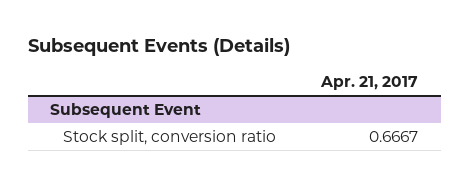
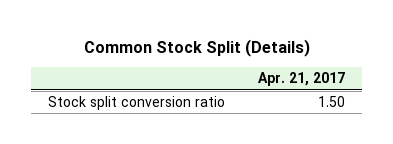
- Subsequent Events (Details)
+ Common Stock Split (Details)
- Subsequent Event
- Stock split, conversion ratio | 0.6667
+ Stock split conversion ratio | 1.50

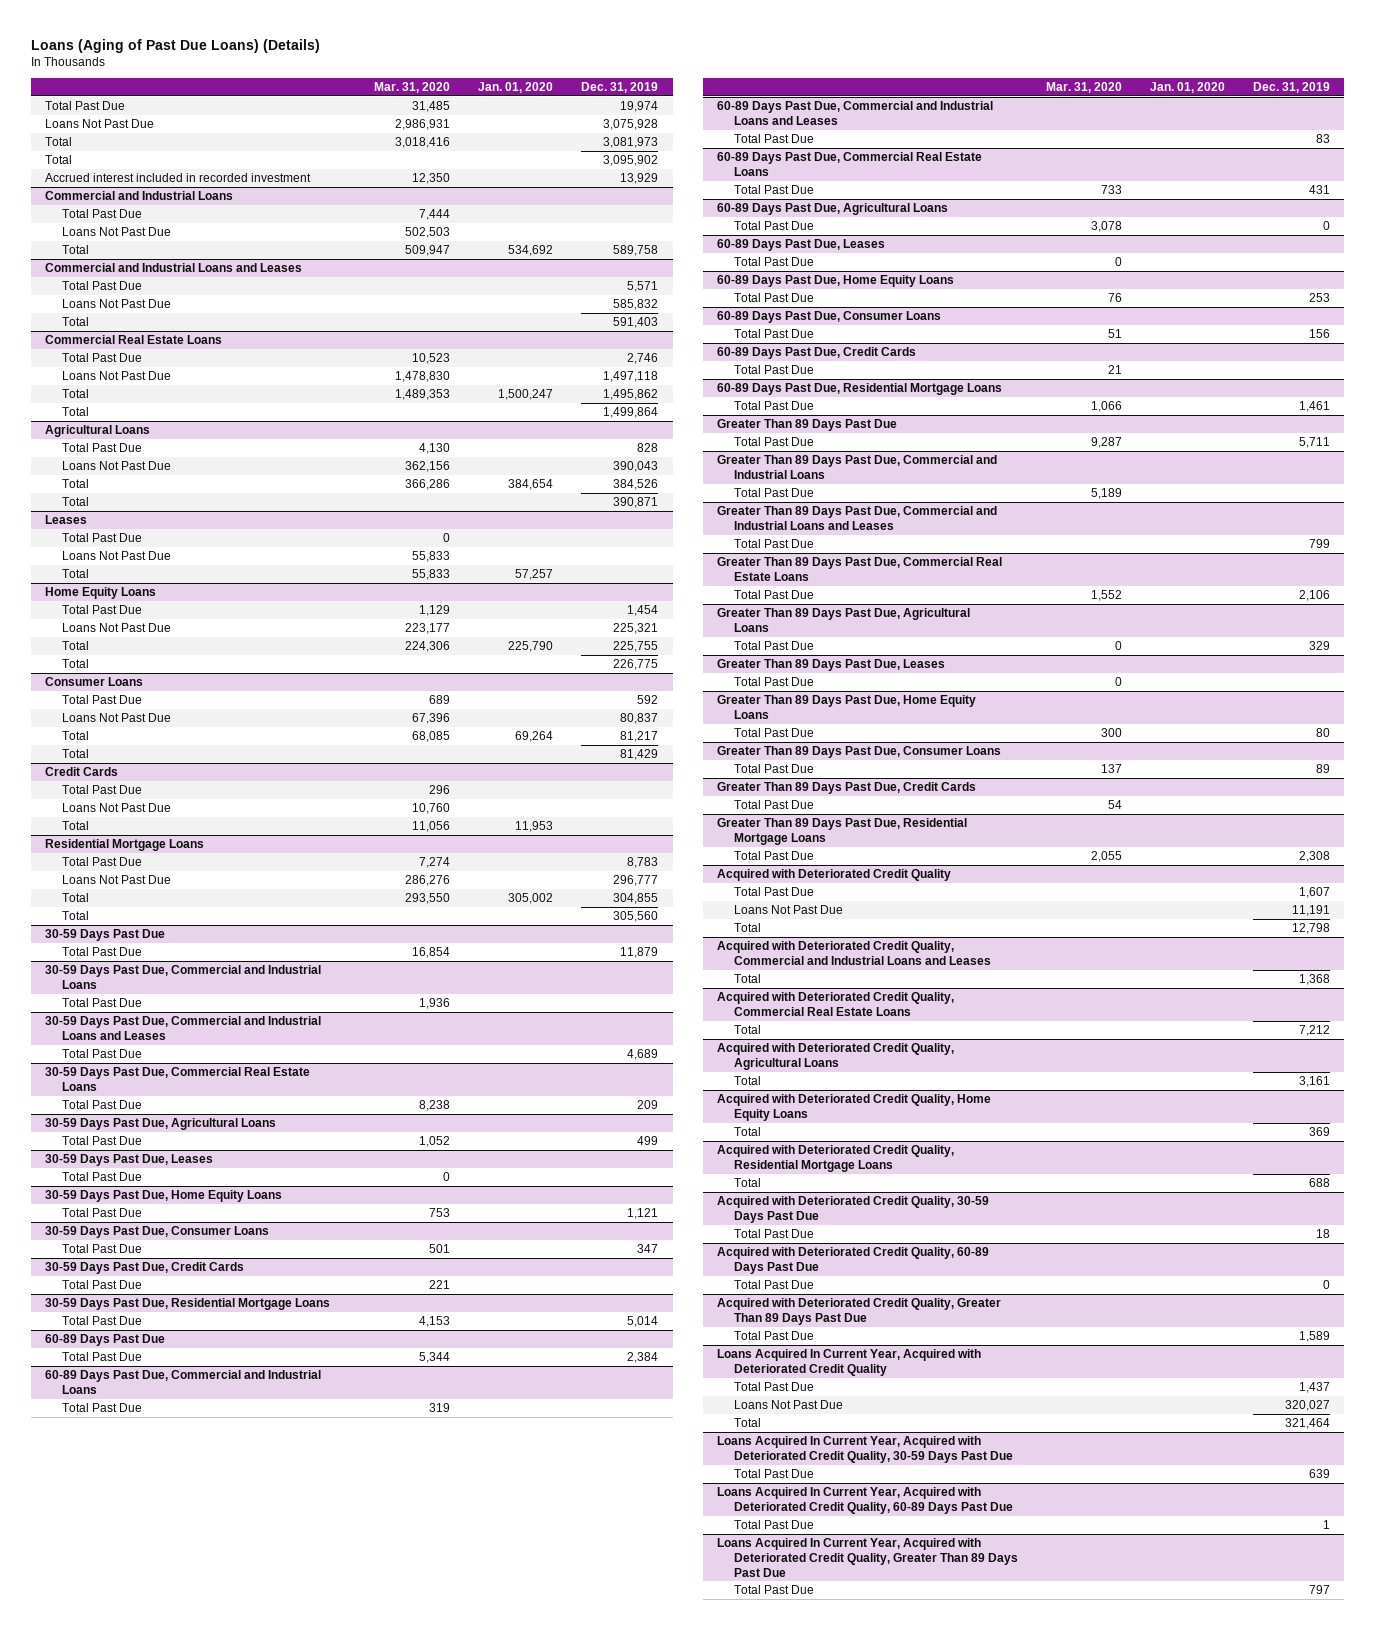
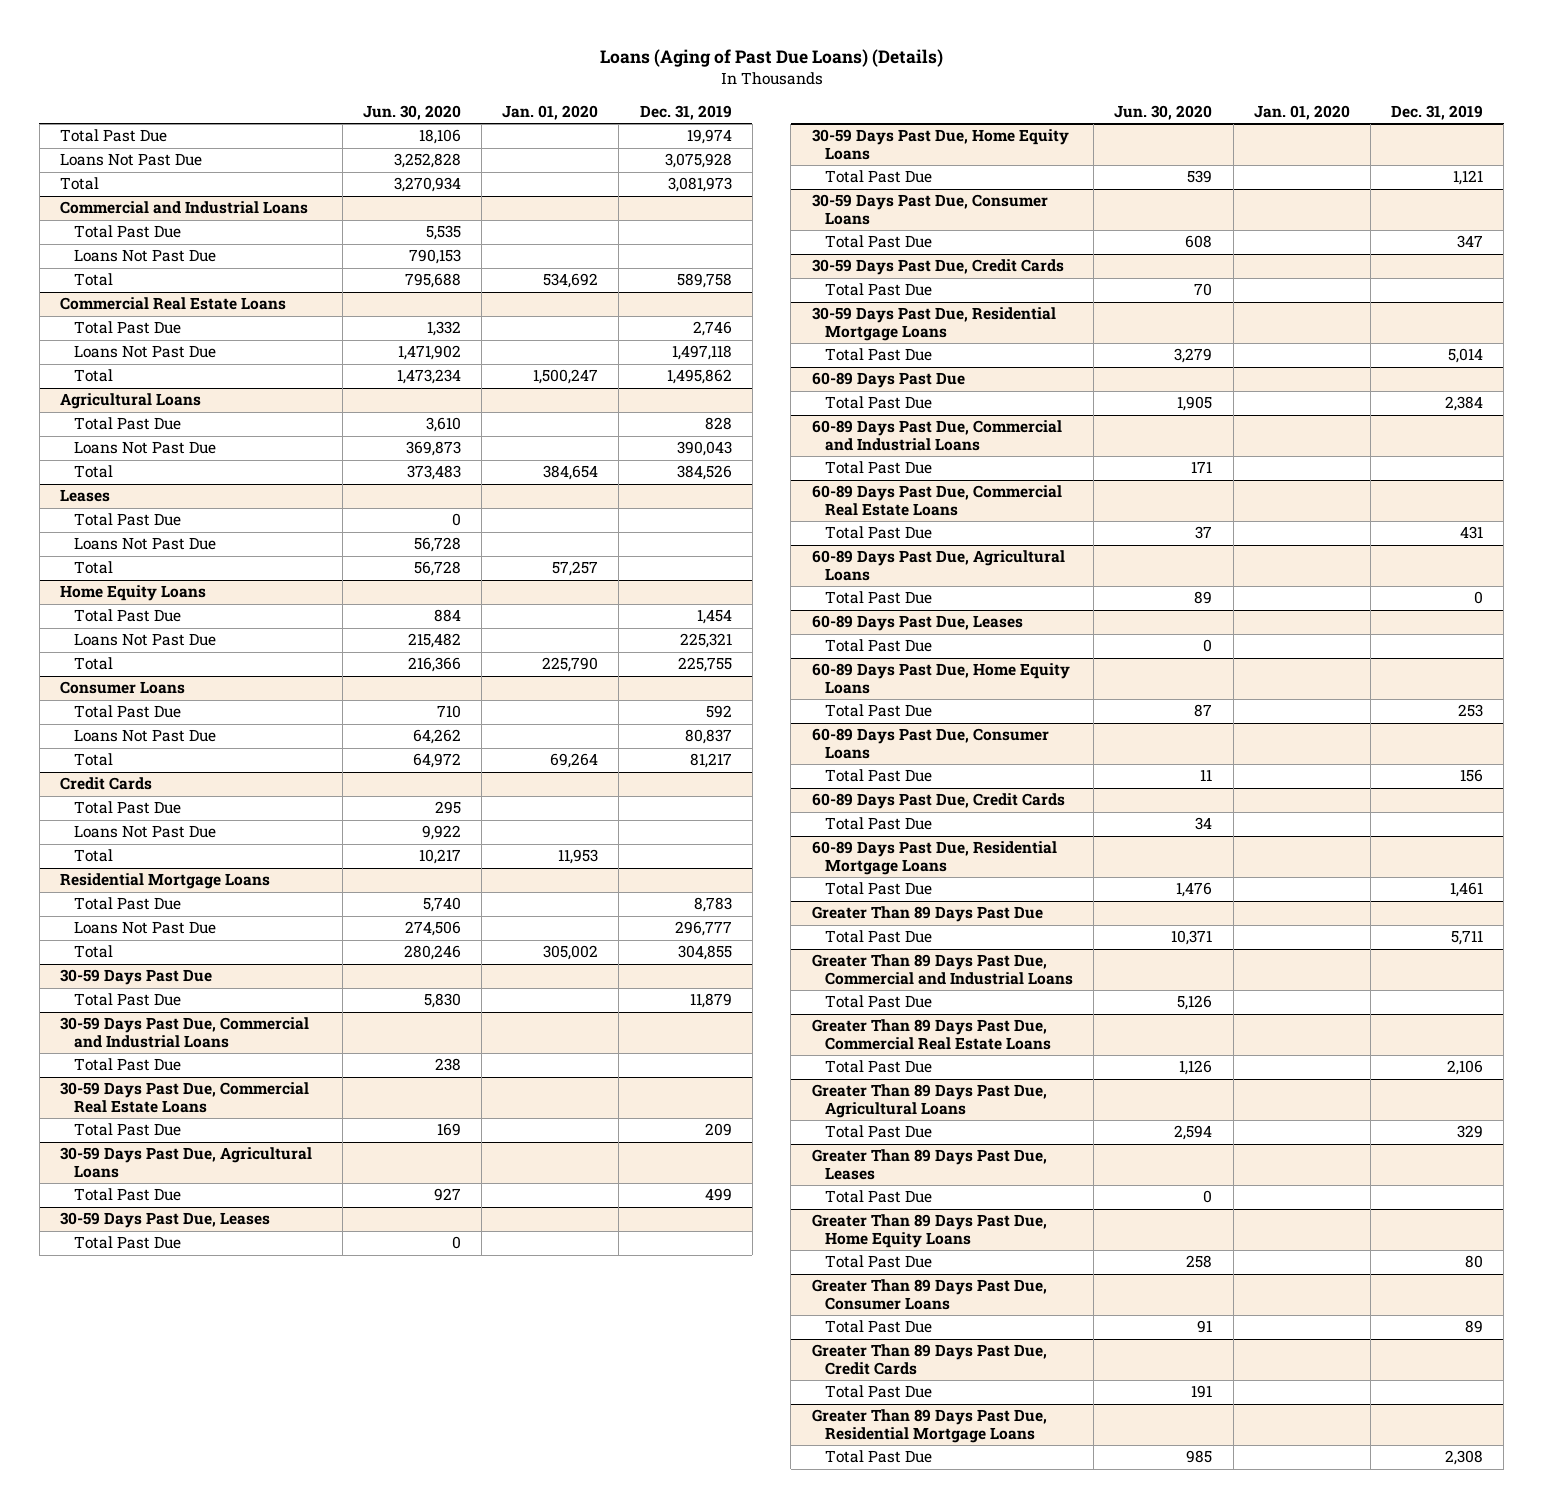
- | Mar. 31, 2020 | Jan. 01, 2020 | Dec. 31, 2019
+ | Jun. 30, 2020 | Jan. 01, 2020 | Dec. 31, 2019
- Total | | | 3,095,902
- Accrued interest included in recorded investment | 12,350 | | 13,929
- Commercial and Industrial Loans and Leases
- Total Past Due | | | 5,571
- Loans Not Past Due | | | 585,832
- Total | | | 591,403
@ Commercial Real Estate Loans
- Total | | | 1,499,864
@ Agricultural Loans
- Total | | | 390,871
@ Home Equity Loans
- Total | | | 226,775
@ Consumer Loans
- Total | | | 81,429
@ Residential Mortgage Loans
- Total | | | 305,560
- 30-59 Days Past Due, Commercial and Industrial Loans and Leases
- Total Past Due | | | 4,689
- 60-89 Days Past Due, Commercial and Industrial Loans and Leases
- Total Past Due | | | 83
- Greater Than 89 Days Past Due, Commercial and Industrial Loans and Leases
- Total Past Due | | | 799
- Acquired with Deteriorated Credit Quality
- Total Past Due | | | 1,607
- Loans Not Past Due | | | 11,191
- Total | | | 12,798
- Acquired with Deteriorated Credit Quality, Commercial and Industrial Loans and Leases
- Total | | | 1,368
- Acquired with Deteriorated Credit Quality, Commercial Real Estate Loans
- Total | | | 7,212
- Acquired with Deteriorated Credit Quality, Agricultural Loans
- Total | | | 3,161
- Acquired with Deteriorated Credit Quality, Home Equity Loans
- Total | | | 369
- Acquired with Deteriorated Credit Quality, Residential Mortgage Loans
- Total | | | 688
- Acquired with Deteriorated Credit Quality, 30-59 Days Past Due
- Total Past Due | | | 18
- Acquired with Deteriorated Credit Quality, 60-89 Days Past Due
- Total Past Due | | | 0
- Acquired with Deteriorated Credit Quality, Greater Than 89 Days Past Due
- Total Past Due | | | 1,589
- Loans Acquired In Current Year, Acquired with Deteriorated Credit Quality
- Total Past Due | | | 1,437
- Loans Not Past Due | | | 320,027
- Total | | | 321,464
- Loans Acquired In Current Year, Acquired with Deteriorated Credit Quality, 30-59 Days Past Due
- Total Past Due | | | 639
- Loans Acquired In Current Year, Acquired with Deteriorated Credit Quality, 60-89 Days Past Due
- Total Past Due | | | 1
- Loans Acquired In Current Year, Acquired with Deteriorated Credit Quality, Greater Than 89 Days Past Due
- Total Past Due | | | 797

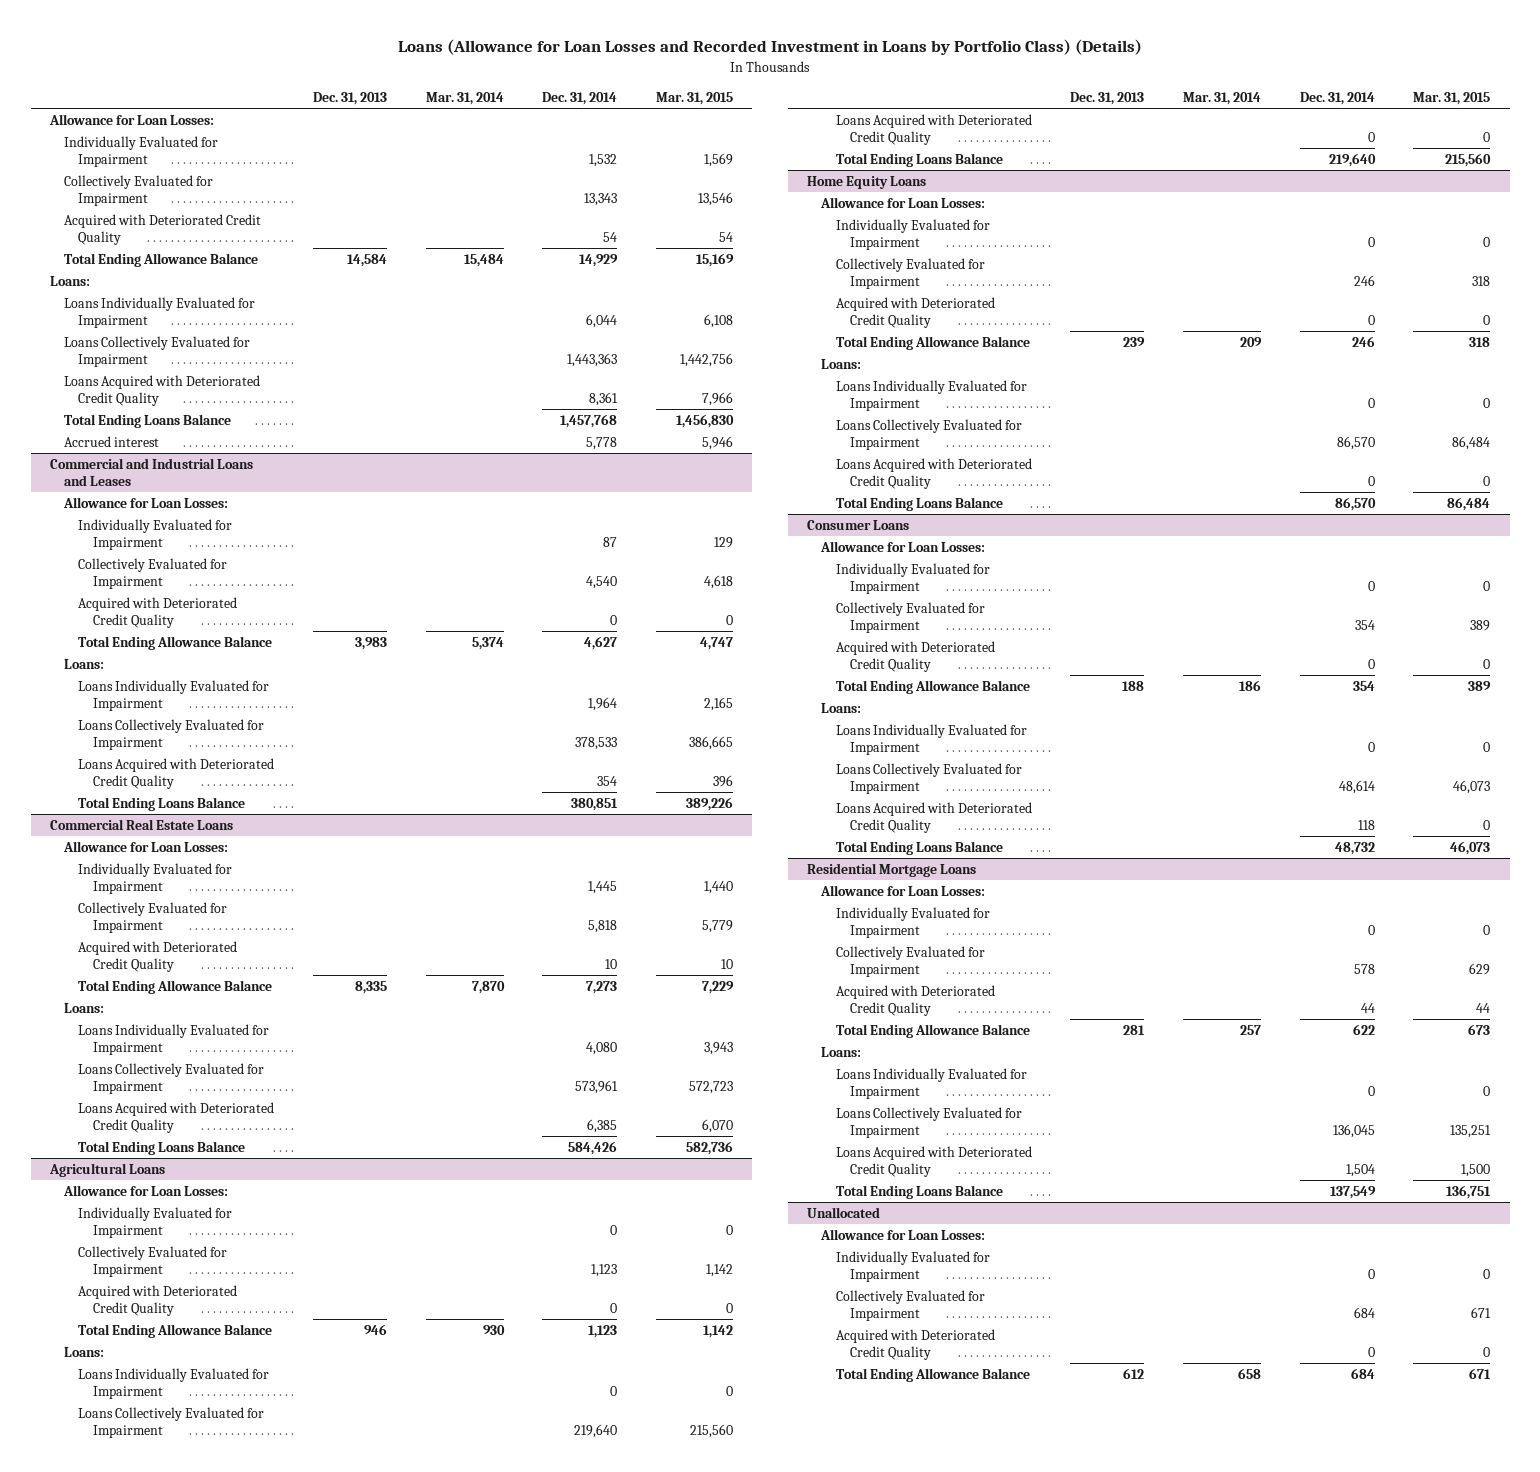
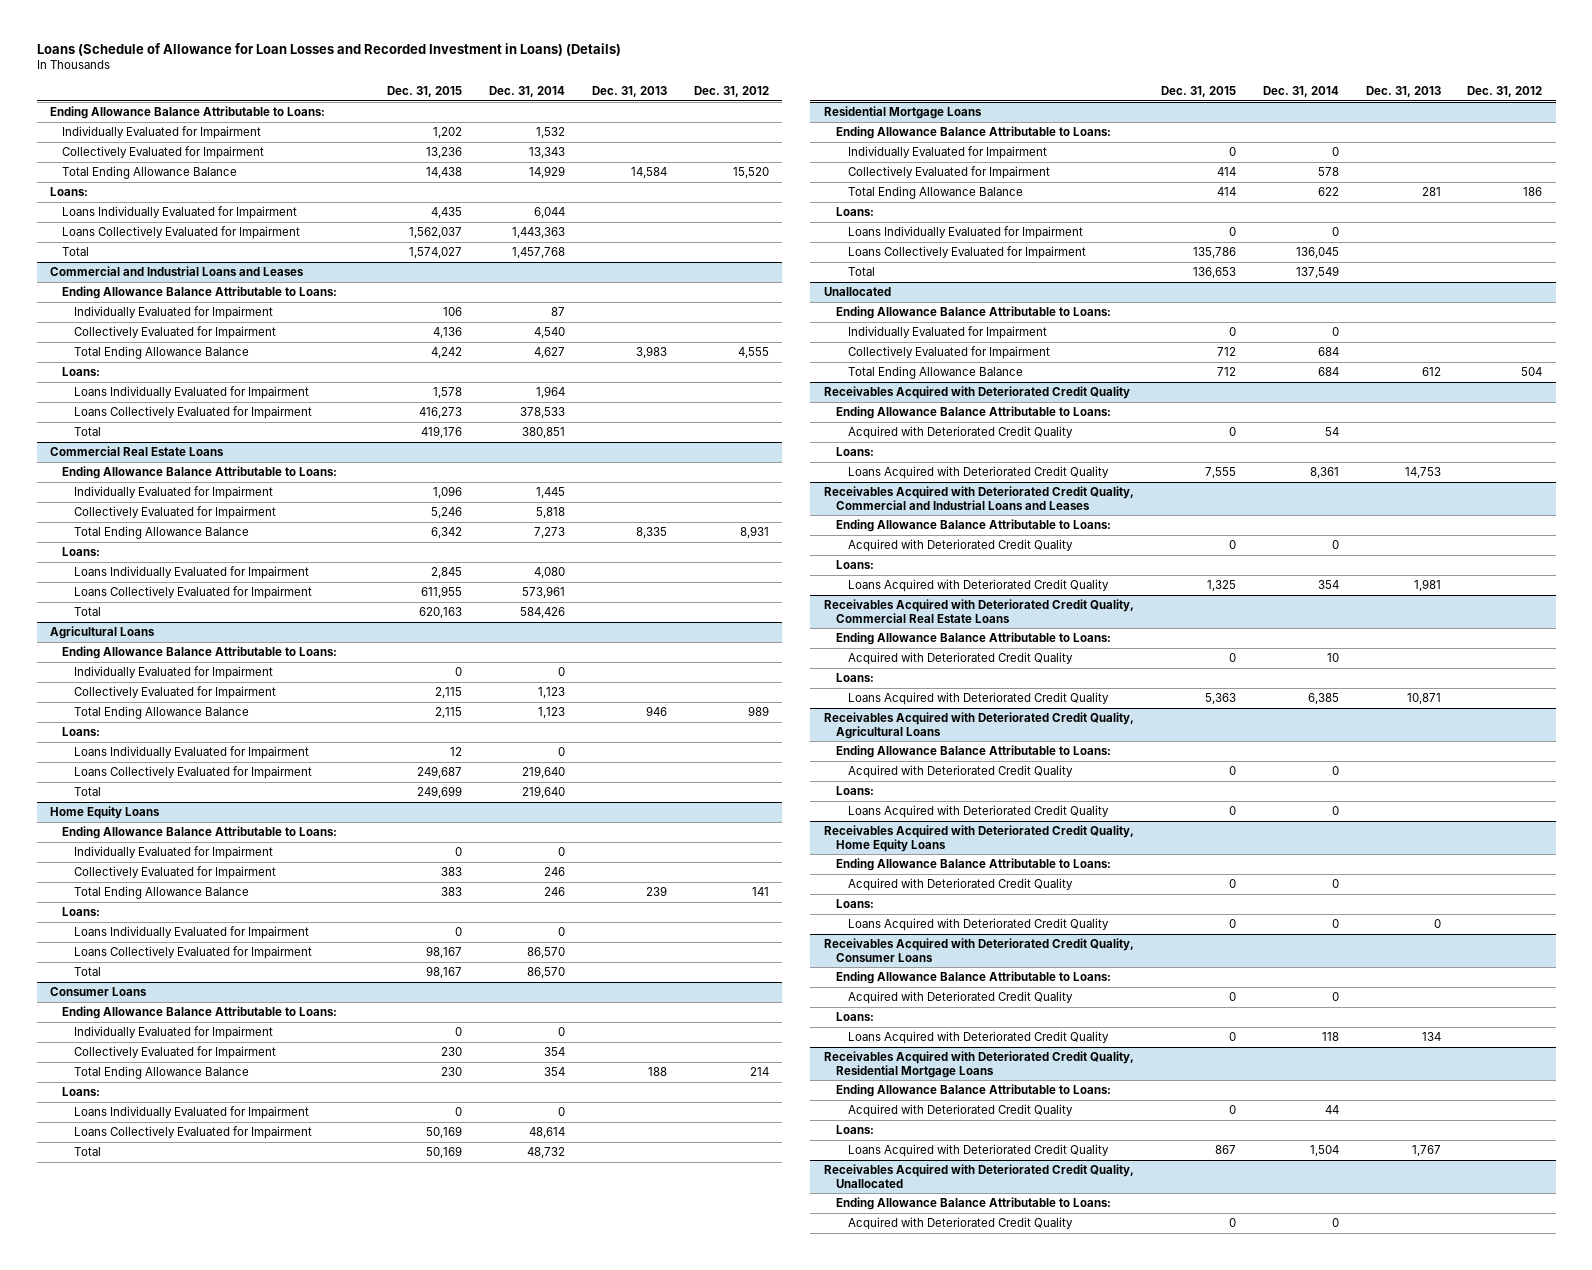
- Loans (Allowance for Loan Losses and Recorded Investment in Loans by Portfolio Class) (Details)
+ Loans (Schedule of Allowance for Loan Losses and Recorded Investment in Loans) (Details)
- | Dec. 31, 2013 | Mar. 31, 2014 | Dec. 31, 2014 | Mar. 31, 2015
+ | Dec. 31, 2015 | Dec. 31, 2014 | Dec. 31, 2013 | Dec. 31, 2012
- Allowance for Loan Losses:
+ Ending Allowance Balance Attributable to Loans:
- Acquired with Deteriorated Credit Quality | | | 54 | 54
- Loans Acquired with Deteriorated Credit Quality | | | 8,361 | 7,966
- Total Ending Loans Balance | | | 1,457,768 | 1,456,830
- Accrued interest | | | 5,778 | 5,946
+ Total | 1,574,027 | 1,457,768 | |
@ Commercial and Industrial Loans and Leases
- Allowance for Loan Losses:
+ Ending Allowance Balance Attributable to Loans:
- Acquired with Deteriorated Credit Quality | | | 0 | 0
- Loans Acquired with Deteriorated Credit Quality | | | 354 | 396
- Total Ending Loans Balance | | | 380,851 | 389,226
+ Total | 419,176 | 380,851 | |
@ Commercial Real Estate Loans
- Allowance for Loan Losses:
+ Ending Allowance Balance Attributable to Loans:
- Acquired with Deteriorated Credit Quality | | | 10 | 10
- Loans Acquired with Deteriorated Credit Quality | | | 6,385 | 6,070
- Total Ending Loans Balance | | | 584,426 | 582,736
+ Total | 620,163 | 584,426 | |
@ Agricultural Loans
- Allowance for Loan Losses:
+ Ending Allowance Balance Attributable to Loans:
- Acquired with Deteriorated Credit Quality | | | 0 | 0
- Loans Acquired with Deteriorated Credit Quality | | | 0 | 0
- Total Ending Loans Balance | | | 219,640 | 215,560
+ Total | 249,699 | 219,640 | |
@ Home Equity Loans
- Allowance for Loan Losses:
+ Ending Allowance Balance Attributable to Loans:
- Acquired with Deteriorated Credit Quality | | | 0 | 0
- Loans Acquired with Deteriorated Credit Quality | | | 0 | 0
- Total Ending Loans Balance | | | 86,570 | 86,484
+ Total | 98,167 | 86,570 | |
@ Consumer Loans
- Allowance for Loan Losses:
+ Ending Allowance Balance Attributable to Loans:
- Acquired with Deteriorated Credit Quality | | | 0 | 0
- Loans Acquired with Deteriorated Credit Quality | | | 118 | 0
- Total Ending Loans Balance | | | 48,732 | 46,073
+ Total | 50,169 | 48,732 | |
@ Residential Mortgage Loans
- Allowance for Loan Losses:
+ Ending Allowance Balance Attributable to Loans:
- Acquired with Deteriorated Credit Quality | | | 44 | 44
- Loans Acquired with Deteriorated Credit Quality | | | 1,504 | 1,500
- Total Ending Loans Balance | | | 137,549 | 136,751
+ Total | 136,653 | 137,549 | |
@ Unallocated
- Allowance for Loan Losses:
+ Ending Allowance Balance Attributable to Loans:
- Acquired with Deteriorated Credit Quality | | | 0 | 0
+ Receivables Acquired with Deteriorated Credit Quality
+ Ending Allowance Balance Attributable to Loans:
+ Acquired with Deteriorated Credit Quality | 0 | 54 | |
+ Loans:
+ Loans Acquired with Deteriorated Credit Quality | 7,555 | 8,361 | 14,753 |
+ Receivables Acquired with Deteriorated Credit Quality, Commercial and Industrial Loans and Leases
+ Ending Allowance Balance Attributable to Loans:
+ Acquired with Deteriorated Credit Quality | 0 | 0 | |
+ Loans:
+ Loans Acquired with Deteriorated Credit Quality | 1,325 | 354 | 1,981 |
+ Receivables Acquired with Deteriorated Credit Quality, Commercial Real Estate Loans
+ Ending Allowance Balance Attributable to Loans:
+ Acquired with Deteriorated Credit Quality | 0 | 10 | |
+ Loans:
+ Loans Acquired with Deteriorated Credit Quality | 5,363 | 6,385 | 10,871 |
+ Receivables Acquired with Deteriorated Credit Quality, Agricultural Loans
+ Ending Allowance Balance Attributable to Loans:
+ Acquired with Deteriorated Credit Quality | 0 | 0 | |
+ Loans:
+ Loans Acquired with Deteriorated Credit Quality | 0 | 0 | |
+ Receivables Acquired with Deteriorated Credit Quality, Home Equity Loans
+ Ending Allowance Balance Attributable to Loans:
+ Acquired with Deteriorated Credit Quality | 0 | 0 | |
+ Loans:
+ Loans Acquired with Deteriorated Credit Quality | 0 | 0 | 0 |
+ Receivables Acquired with Deteriorated Credit Quality, Consumer Loans
+ Ending Allowance Balance Attributable to Loans:
+ Acquired with Deteriorated Credit Quality | 0 | 0 | |
+ Loans:
+ Loans Acquired with Deteriorated Credit Quality | 0 | 118 | 134 |
+ Receivables Acquired with Deteriorated Credit Quality, Residential Mortgage Loans
+ Ending Allowance Balance Attributable to Loans:
+ Acquired with Deteriorated Credit Quality | 0 | 44 | |
+ Loans:
+ Loans Acquired with Deteriorated Credit Quality | 867 | 1,504 | 1,767 |
+ Receivables Acquired with Deteriorated Credit Quality, Unallocated
+ Ending Allowance Balance Attributable to Loans:
+ Acquired with Deteriorated Credit Quality | 0 | 0 | |

